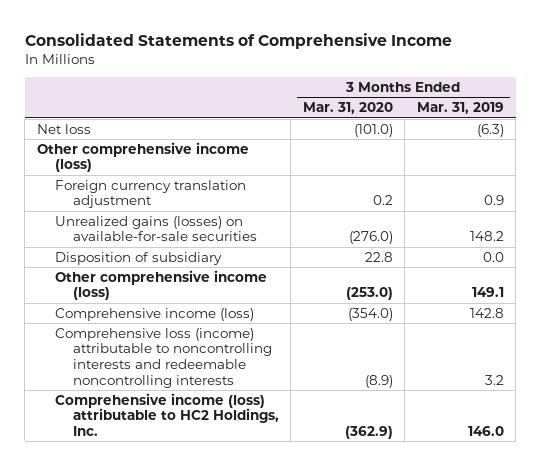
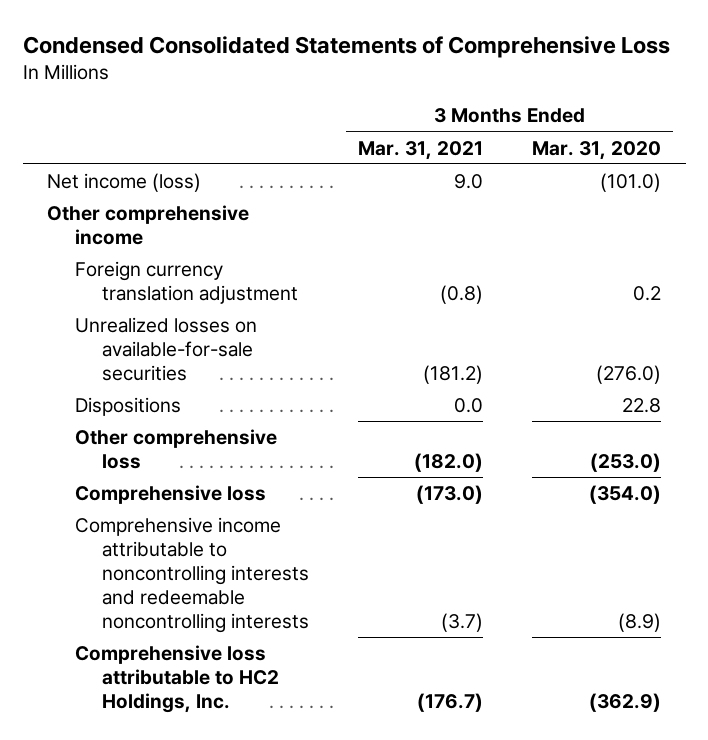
- Consolidated Statements of Comprehensive Income
+ Condensed Consolidated Statements of Comprehensive Loss
- | 3 Months Ended Mar. 31, 2020 | 3 Months Ended Mar. 31, 2019
+ | 3 Months Ended Mar. 31, 2021 | 3 Months Ended Mar. 31, 2020
- Net loss | (101.0) | (6.3)
- Other comprehensive income (loss)
+ Net income (loss) | 9.0 | (101.0)
+ Other comprehensive income
- Unrealized gains (losses) on available-for-sale securities | (276.0) | 148.2
- Disposition of subsidiary | 22.8 | 0.0
- Other comprehensive income (loss) | (253.0) | 149.1
- Comprehensive income (loss) | (354.0) | 142.8
- Comprehensive loss (income) attributable to noncontrolling interests and redeemable noncontrolling interests | (8.9) | 3.2
- Comprehensive income (loss) attributable to HC2 Holdings, Inc. | (362.9) | 146.0
+ Unrealized losses on available-for-sale securities | (181.2) | (276.0)
+ Dispositions | 0.0 | 22.8
+ Other comprehensive loss | (182.0) | (253.0)
+ Comprehensive loss | (173.0) | (354.0)
+ Comprehensive income attributable to noncontrolling interests and redeemable noncontrolling interests | (3.7) | (8.9)
+ Comprehensive loss attributable to HC2 Holdings, Inc. | (176.7) | (362.9)

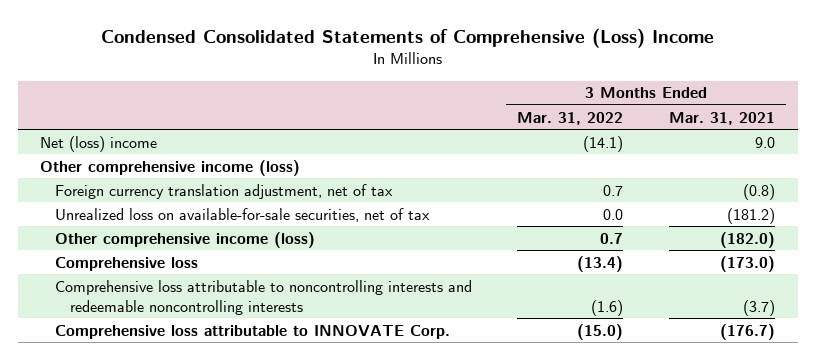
- Condensed Consolidated Statements of Comprehensive Loss
+ Condensed Consolidated Statements of Comprehensive (Loss) Income
- | 3 Months Ended Mar. 31, 2021 | 3 Months Ended Mar. 31, 2020
+ | 3 Months Ended Mar. 31, 2022 | 3 Months Ended Mar. 31, 2021
- Net income (loss) | 9.0 | (101.0)
- Other comprehensive income
- Foreign currency translation adjustment | (0.8) | 0.2
- Unrealized losses on available-for-sale securities | (181.2) | (276.0)
- Dispositions | 0.0 | 22.8
- Other comprehensive loss | (182.0) | (253.0)
+ Net (loss) income | (14.1) | 9.0
+ Other comprehensive income (loss)
+ Foreign currency translation adjustment, net of tax | 0.7 | (0.8)
+ Unrealized loss on available-for-sale securities, net of tax | 0.0 | (181.2)
+ Other comprehensive income (loss) | 0.7 | (182.0)
- Comprehensive income attributable to noncontrolling interests and redeemable noncontrolling interests | (3.7) | (8.9)
- Comprehensive loss attributable to HC2 Holdings, Inc. | (176.7) | (362.9)
+ Comprehensive loss attributable to noncontrolling interests and redeemable noncontrolling interests | (1.6) | (3.7)
+ Comprehensive loss attributable to INNOVATE Corp. | (15.0) | (176.7)

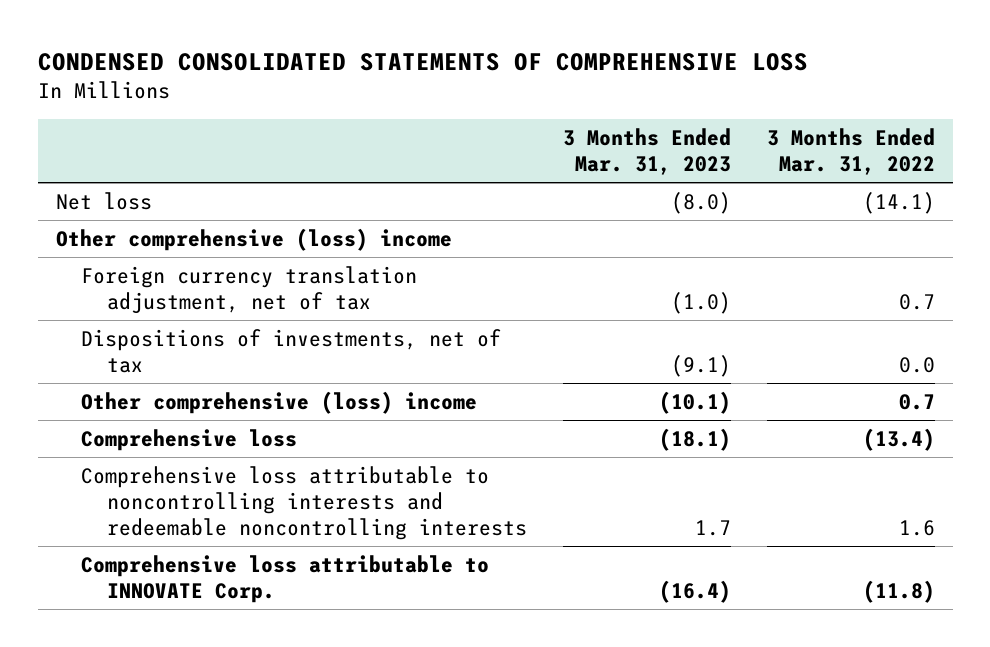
- Condensed Consolidated Statements of Comprehensive (Loss) Income
+ CONDENSED CONSOLIDATED STATEMENTS OF COMPREHENSIVE LOSS
- | 3 Months Ended Mar. 31, 2022 | 3 Months Ended Mar. 31, 2021
+ | 3 Months Ended Mar. 31, 2023 | 3 Months Ended Mar. 31, 2022
- Net (loss) income | (14.1) | 9.0
- Other comprehensive income (loss)
+ Net loss | (8.0) | (14.1)
+ Other comprehensive (loss) income
- Unrealized loss on available-for-sale securities, net of tax | 0.0 | (181.2)
- Other comprehensive income (loss) | 0.7 | (182.0)
+ Dispositions of investments, net of tax | (9.1) | 0.0
+ Other comprehensive (loss) income | (10.1) | 0.7
- Comprehensive loss attributable to noncontrolling interests and redeemable noncontrolling interests | (1.6) | (3.7)
- Comprehensive loss attributable to INNOVATE Corp. | (15.0) | (176.7)
+ Comprehensive loss attributable to noncontrolling interests and redeemable noncontrolling interests | 1.7 | 1.6
+ Comprehensive loss attributable to INNOVATE Corp. | (16.4) | (11.8)

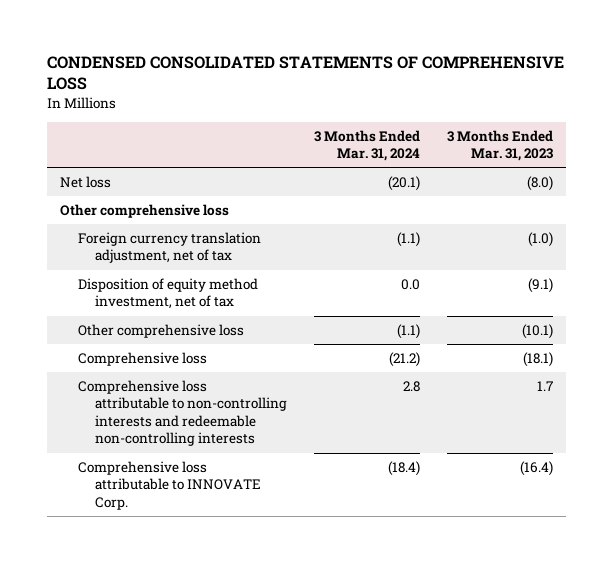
- | 3 Months Ended Mar. 31, 2023 | 3 Months Ended Mar. 31, 2022
+ | 3 Months Ended Mar. 31, 2024 | 3 Months Ended Mar. 31, 2023
- Other comprehensive (loss) income
+ Other comprehensive loss
- Dispositions of investments, net of tax | (9.1) | 0.0
- Other comprehensive (loss) income | (10.1) | 0.7
+ Disposition of equity method investment, net of tax | 0.0 | (9.1)
+ Other comprehensive loss | (1.1) | (10.1)
- Comprehensive loss attributable to noncontrolling interests and redeemable noncontrolling interests | 1.7 | 1.6
+ Comprehensive loss attributable to non-controlling interests and redeemable non-controlling interests | 2.8 | 1.7

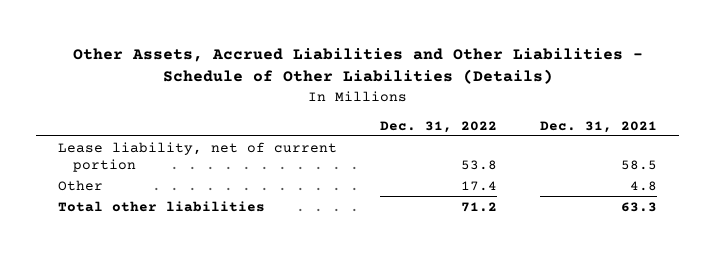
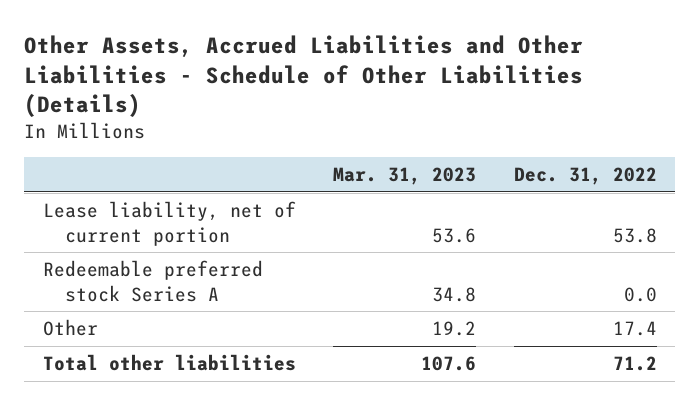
- | Dec. 31, 2022 | Dec. 31, 2021
+ | Mar. 31, 2023 | Dec. 31, 2022
+ Redeemable preferred stock Series A | 34.8 | 0.0

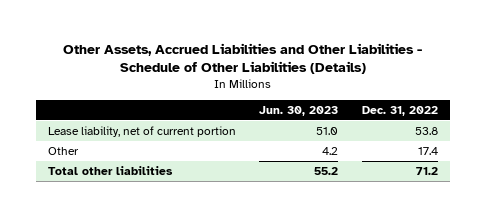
- | Mar. 31, 2023 | Dec. 31, 2022
+ | Jun. 30, 2023 | Dec. 31, 2022
- Redeemable preferred stock Series A | 34.8 | 0.0

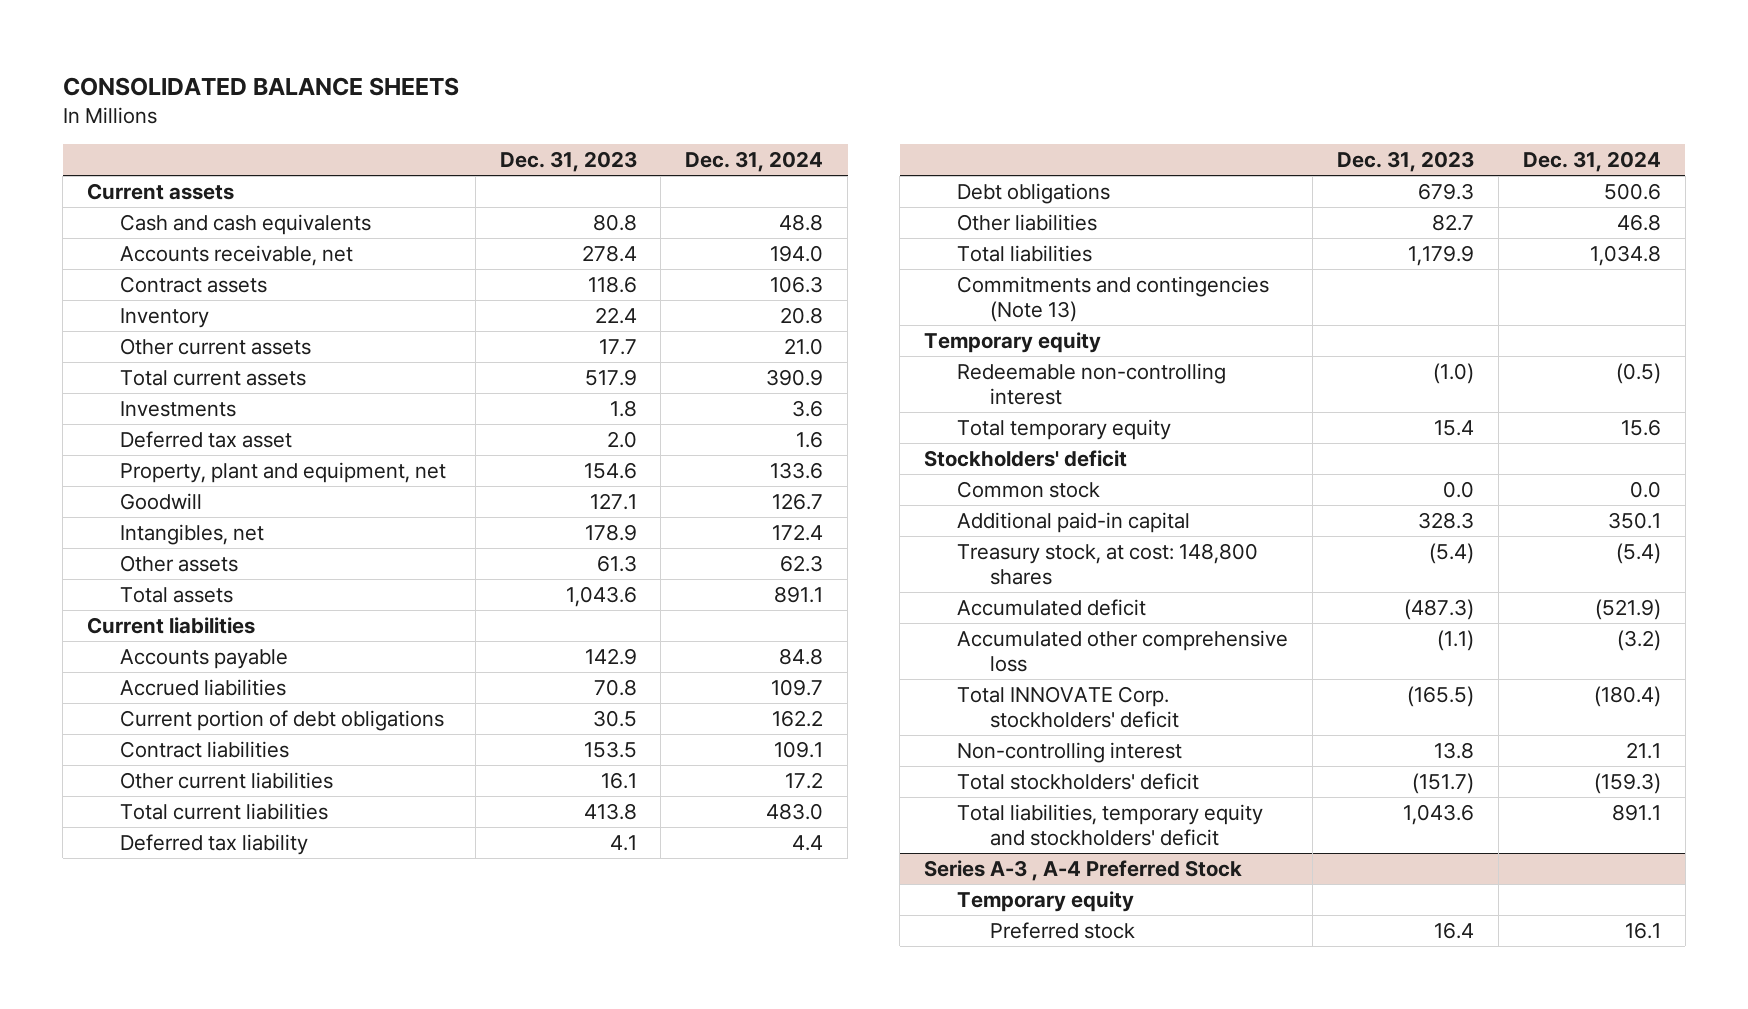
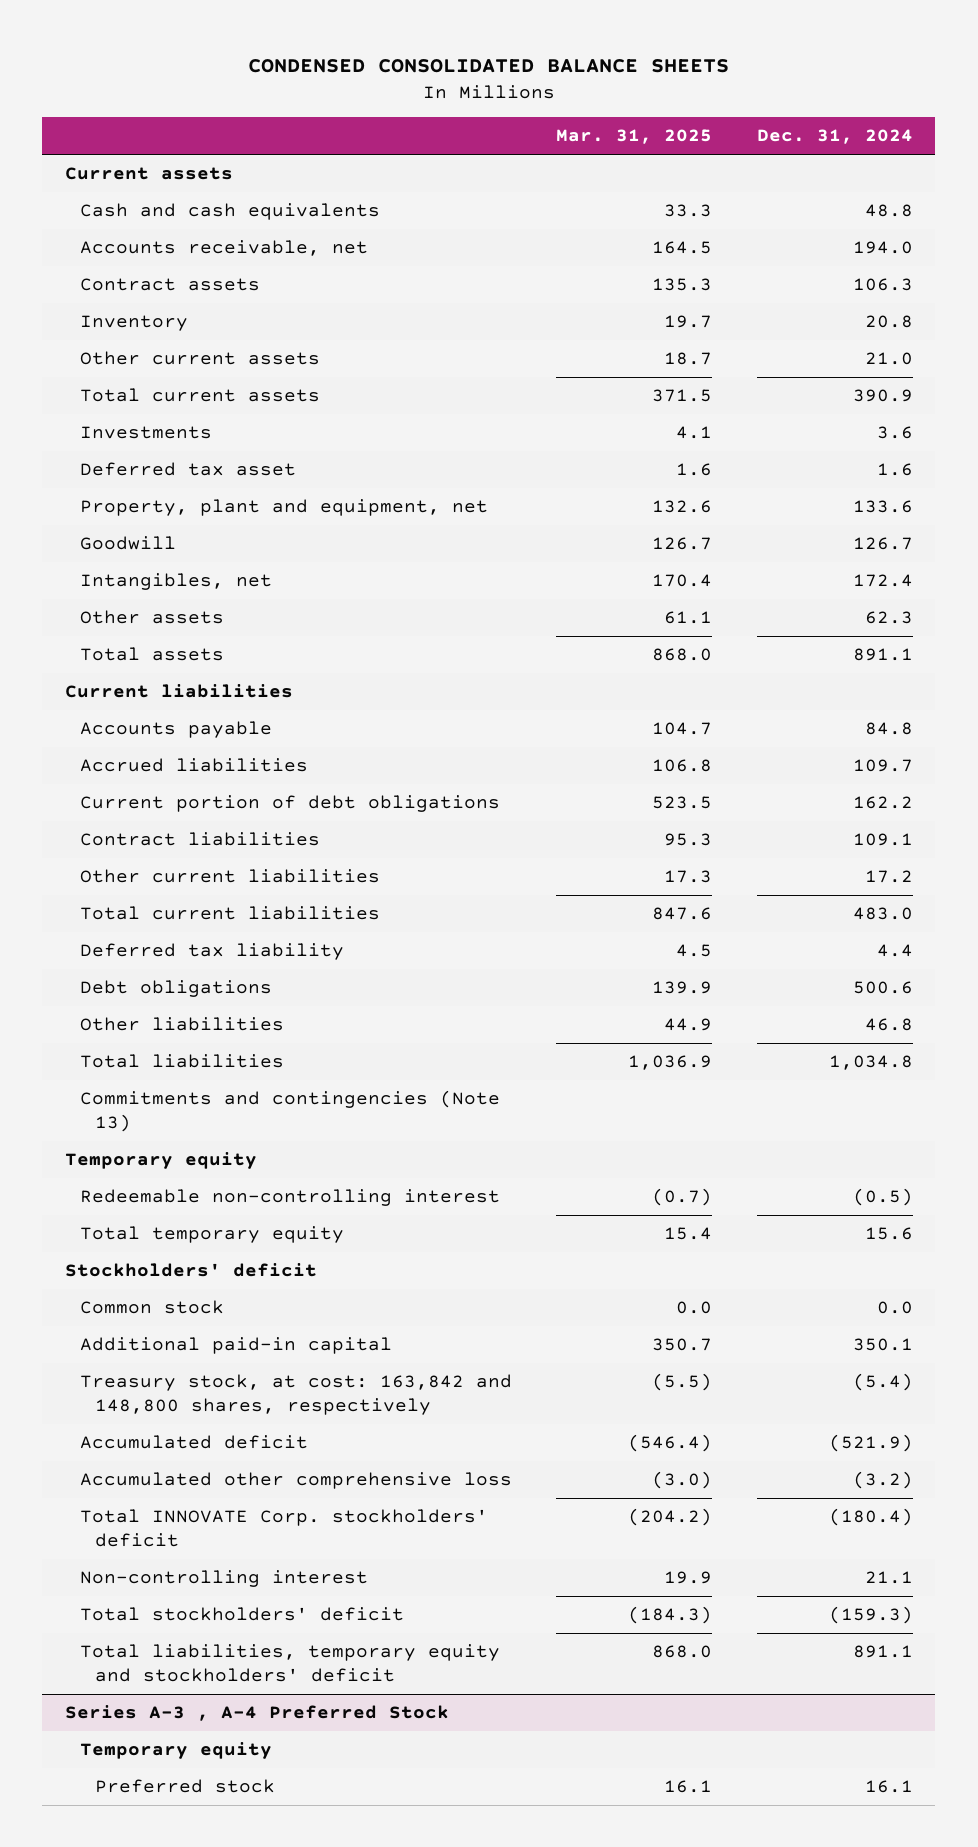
- CONSOLIDATED BALANCE SHEETS
+ CONDENSED CONSOLIDATED BALANCE SHEETS
- | Dec. 31, 2023 | Dec. 31, 2024
+ | Mar. 31, 2025 | Dec. 31, 2024
- Treasury stock, at cost: 148,800 shares | (5.4) | (5.4)
+ Treasury stock, at cost: 163,842 and 148,800 shares, respectively | (5.5) | (5.4)

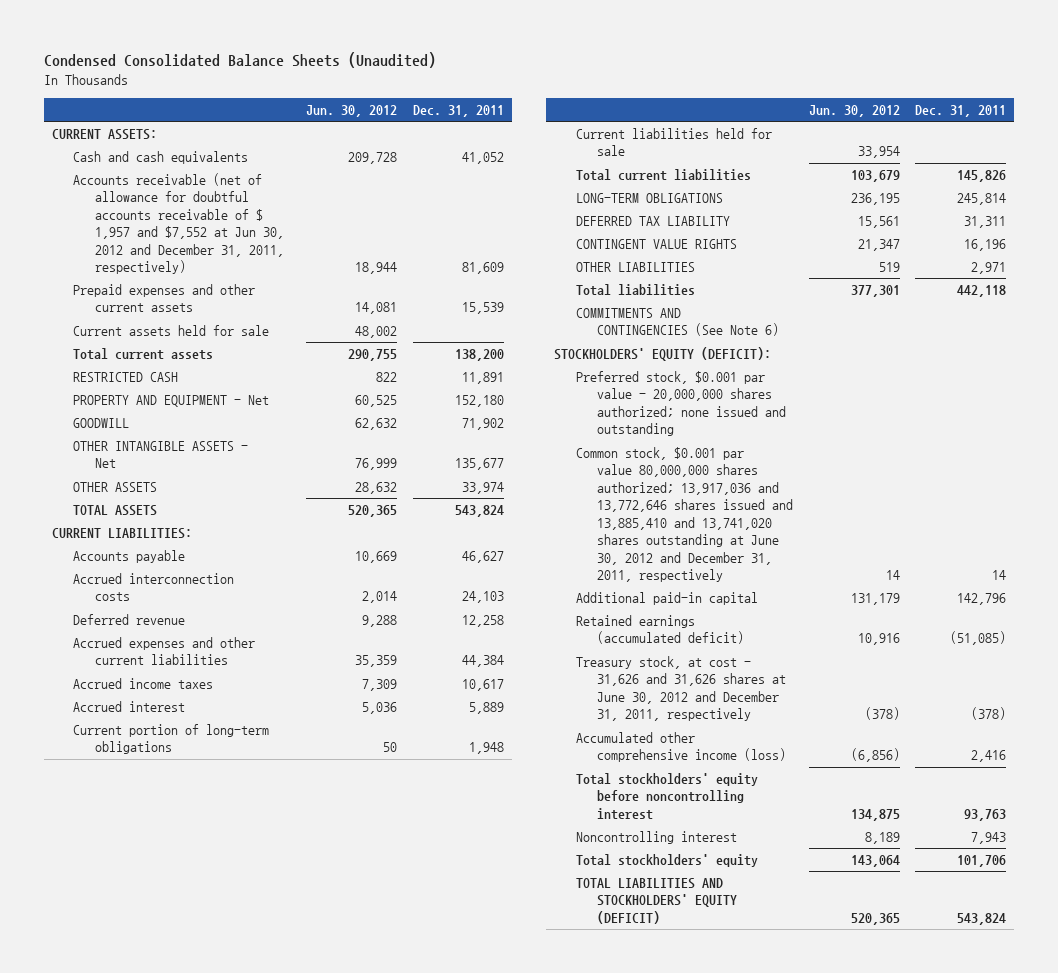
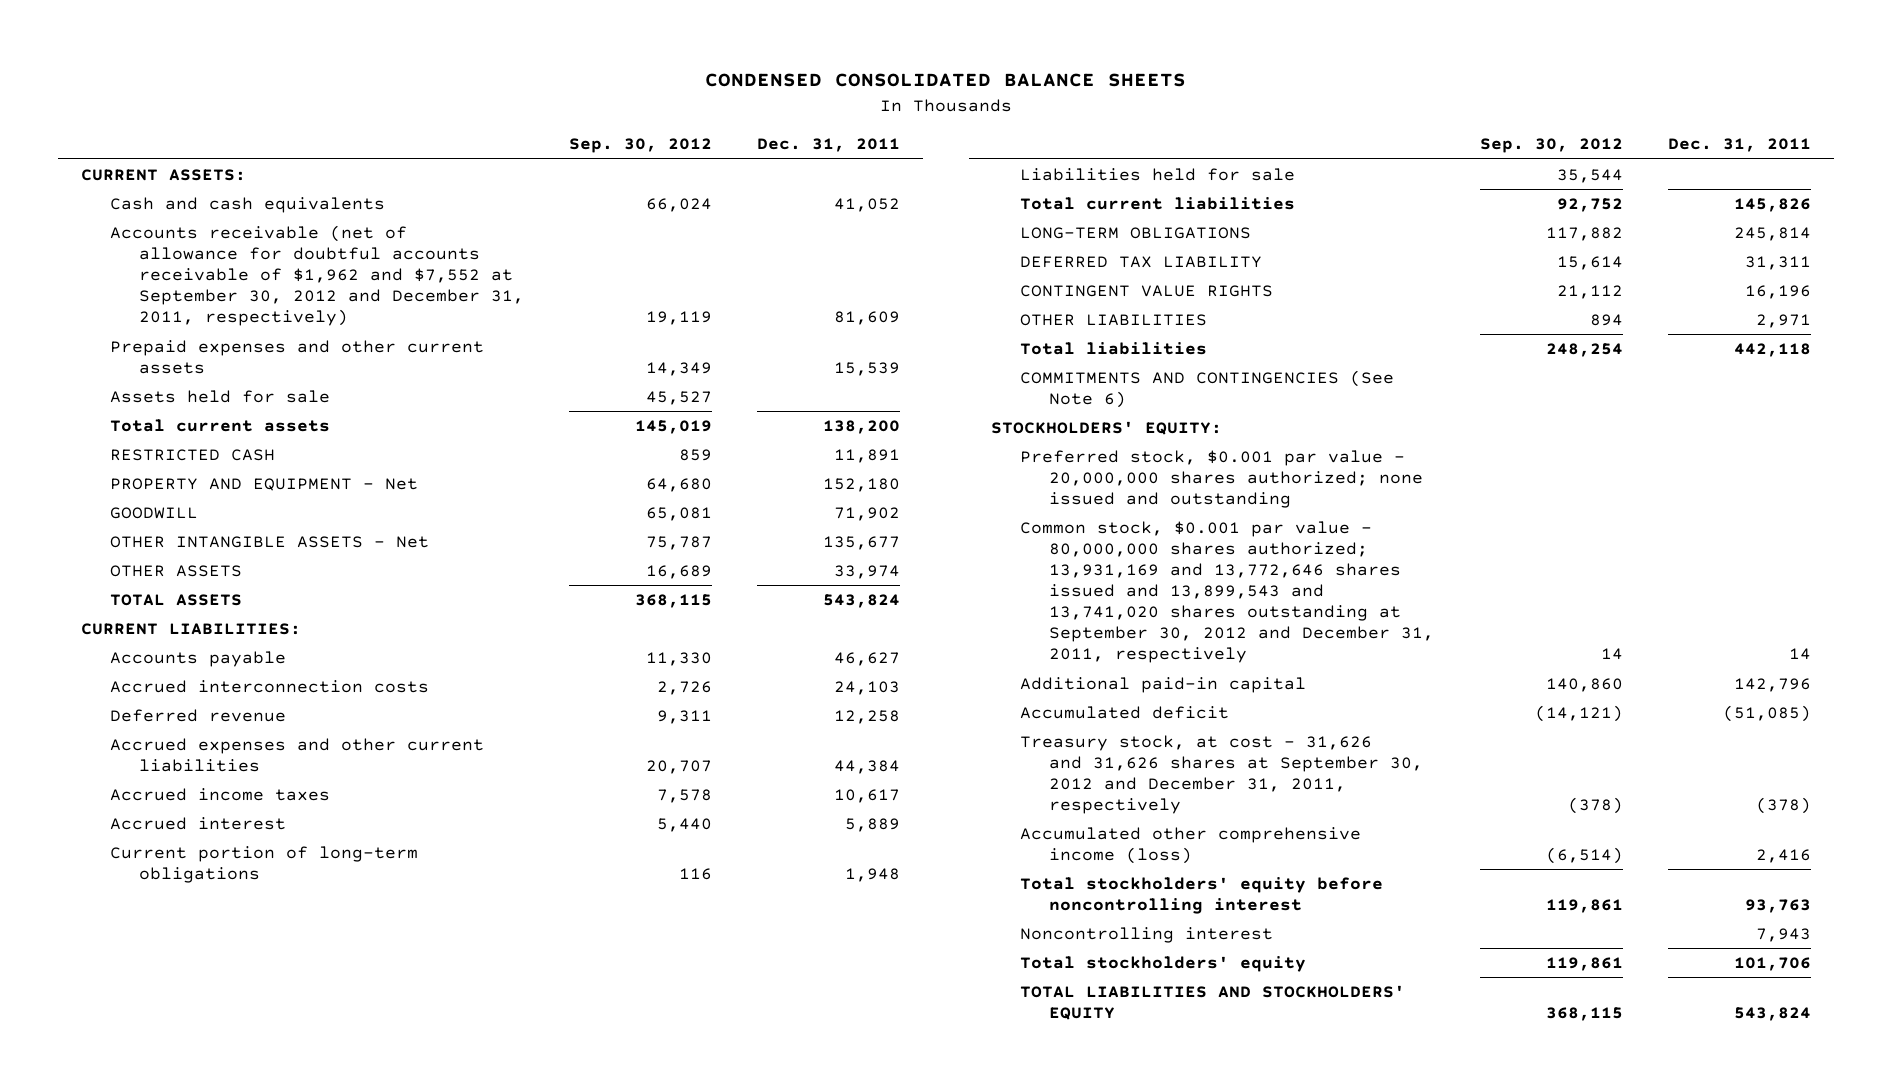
- Condensed Consolidated Balance Sheets (Unaudited)
+ CONDENSED CONSOLIDATED BALANCE SHEETS
- | Jun. 30, 2012 | Dec. 31, 2011
+ | Sep. 30, 2012 | Dec. 31, 2011
- Accounts receivable (net of allowance for doubtful accounts receivable of $ 1,957 and $7,552 at Jun 30, 2012 and December 31, 2011, respectively) | 18,944 | 81,609
+ Accounts receivable (net of allowance for doubtful accounts receivable of $1,962 and $7,552 at September 30, 2012 and December 31, 2011, respectively) | 19,119 | 81,609
- Current assets held for sale | 48,002 |
+ Assets held for sale | 45,527 |
- Current liabilities held for sale | 33,954 |
+ Liabilities held for sale | 35,544 |
- STOCKHOLDERS' EQUITY (DEFICIT):
+ STOCKHOLDERS' EQUITY:
- Common stock, $0.001 par value 80,000,000 shares authorized; 13,917,036 and 13,772,646 shares issued and 13,885,410 and 13,741,020 shares outstanding at June 30, 2012 and December 31, 2011, respectively | 14 | 14
+ Common stock, $0.001 par value - 80,000,000 shares authorized; 13,931,169 and 13,772,646 shares issued and 13,899,543 and 13,741,020 shares outstanding at September 30, 2012 and December 31, 2011, respectively | 14 | 14
- Retained earnings (accumulated deficit) | 10,916 | (51,085)
- Treasury stock, at cost - 31,626 and 31,626 shares at June 30, 2012 and December 31, 2011, respectively | (378) | (378)
+ Accumulated deficit | (14,121) | (51,085)
+ Treasury stock, at cost - 31,626 and 31,626 shares at September 30, 2012 and December 31, 2011, respectively | (378) | (378)
- TOTAL LIABILITIES AND STOCKHOLDERS' EQUITY (DEFICIT) | 520,365 | 543,824
+ TOTAL LIABILITIES AND STOCKHOLDERS' EQUITY | 368,115 | 543,824

